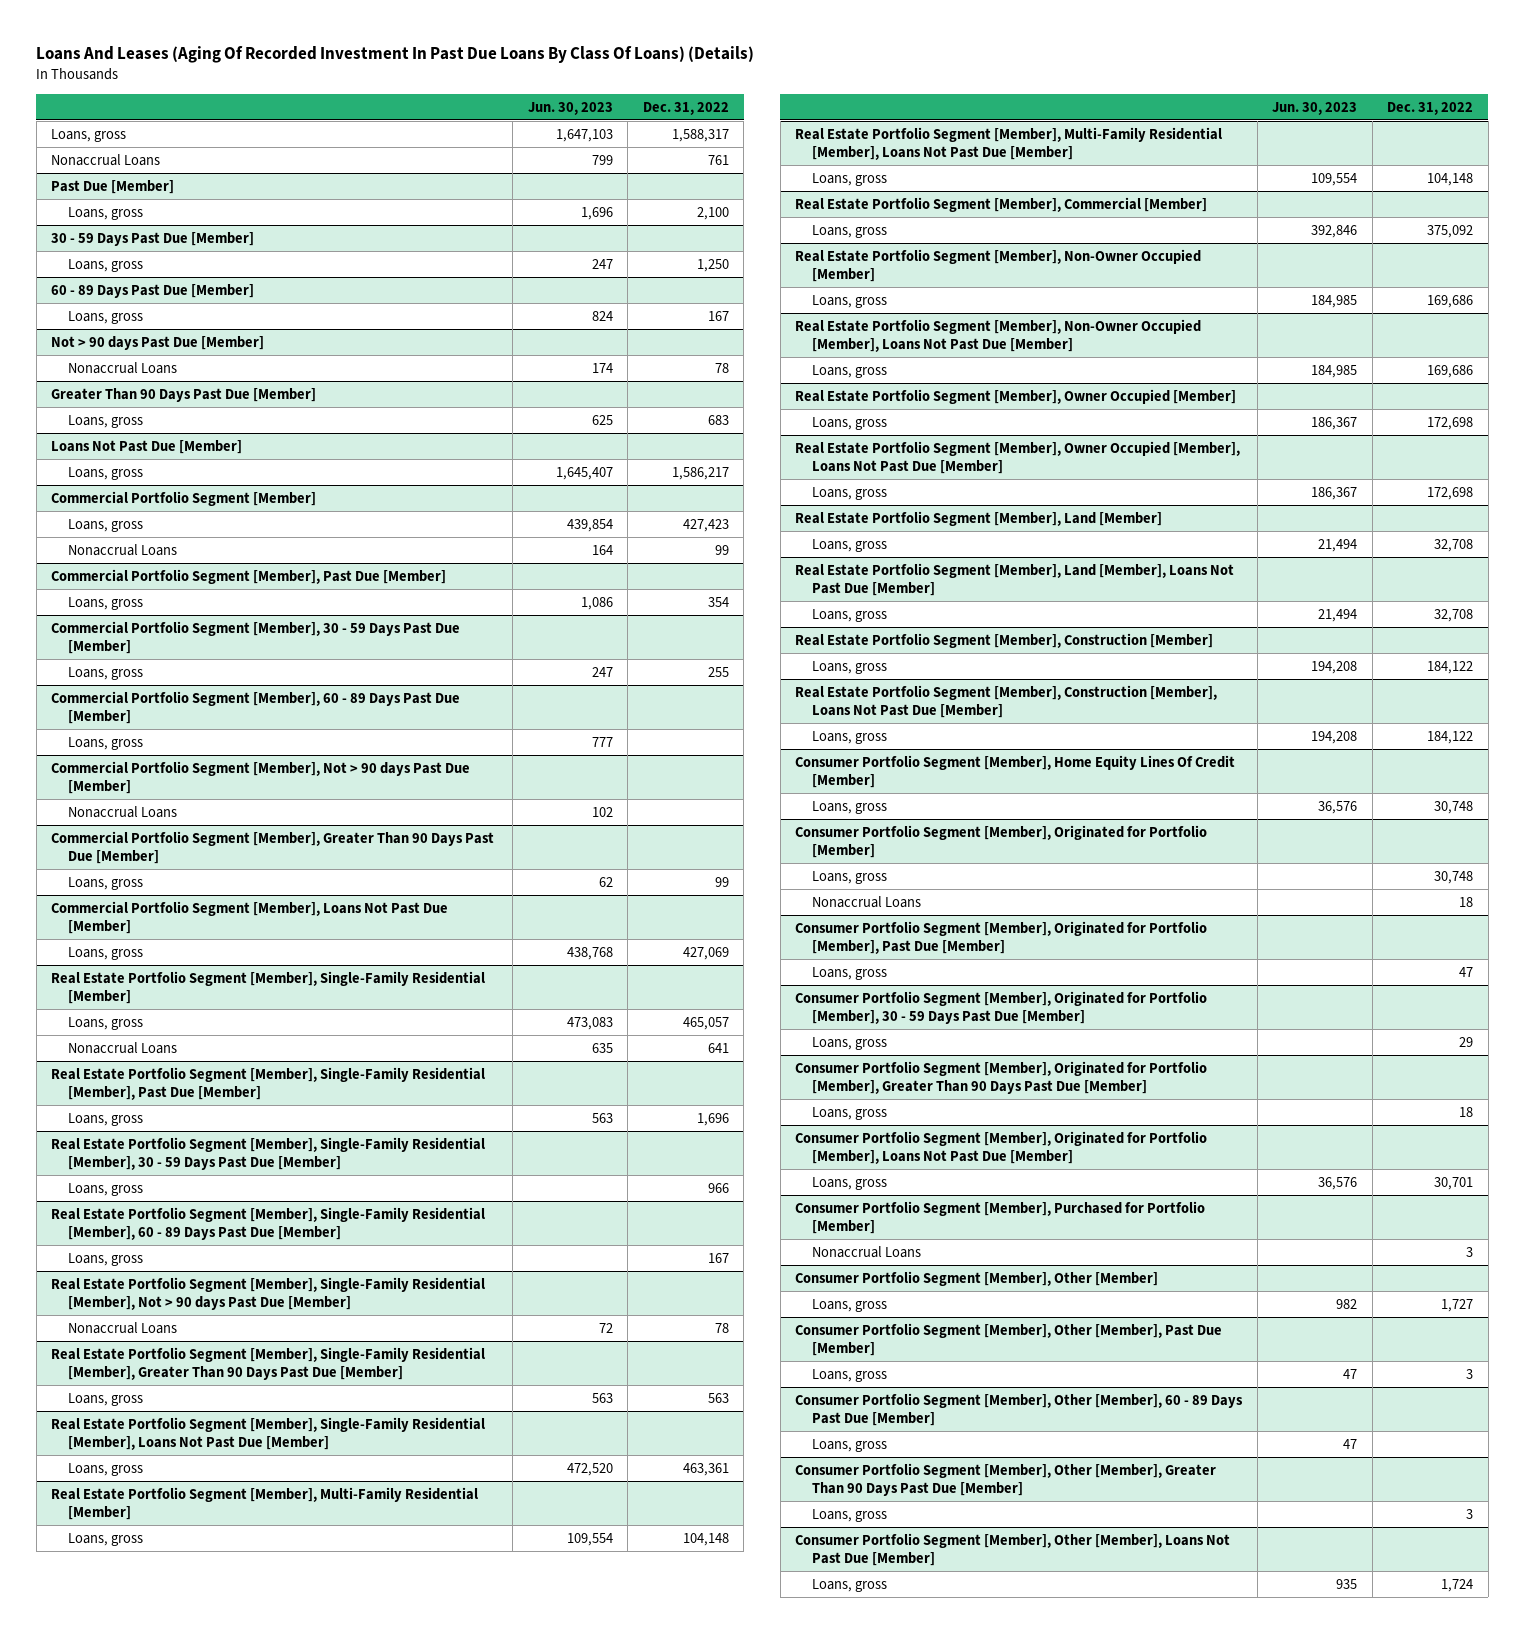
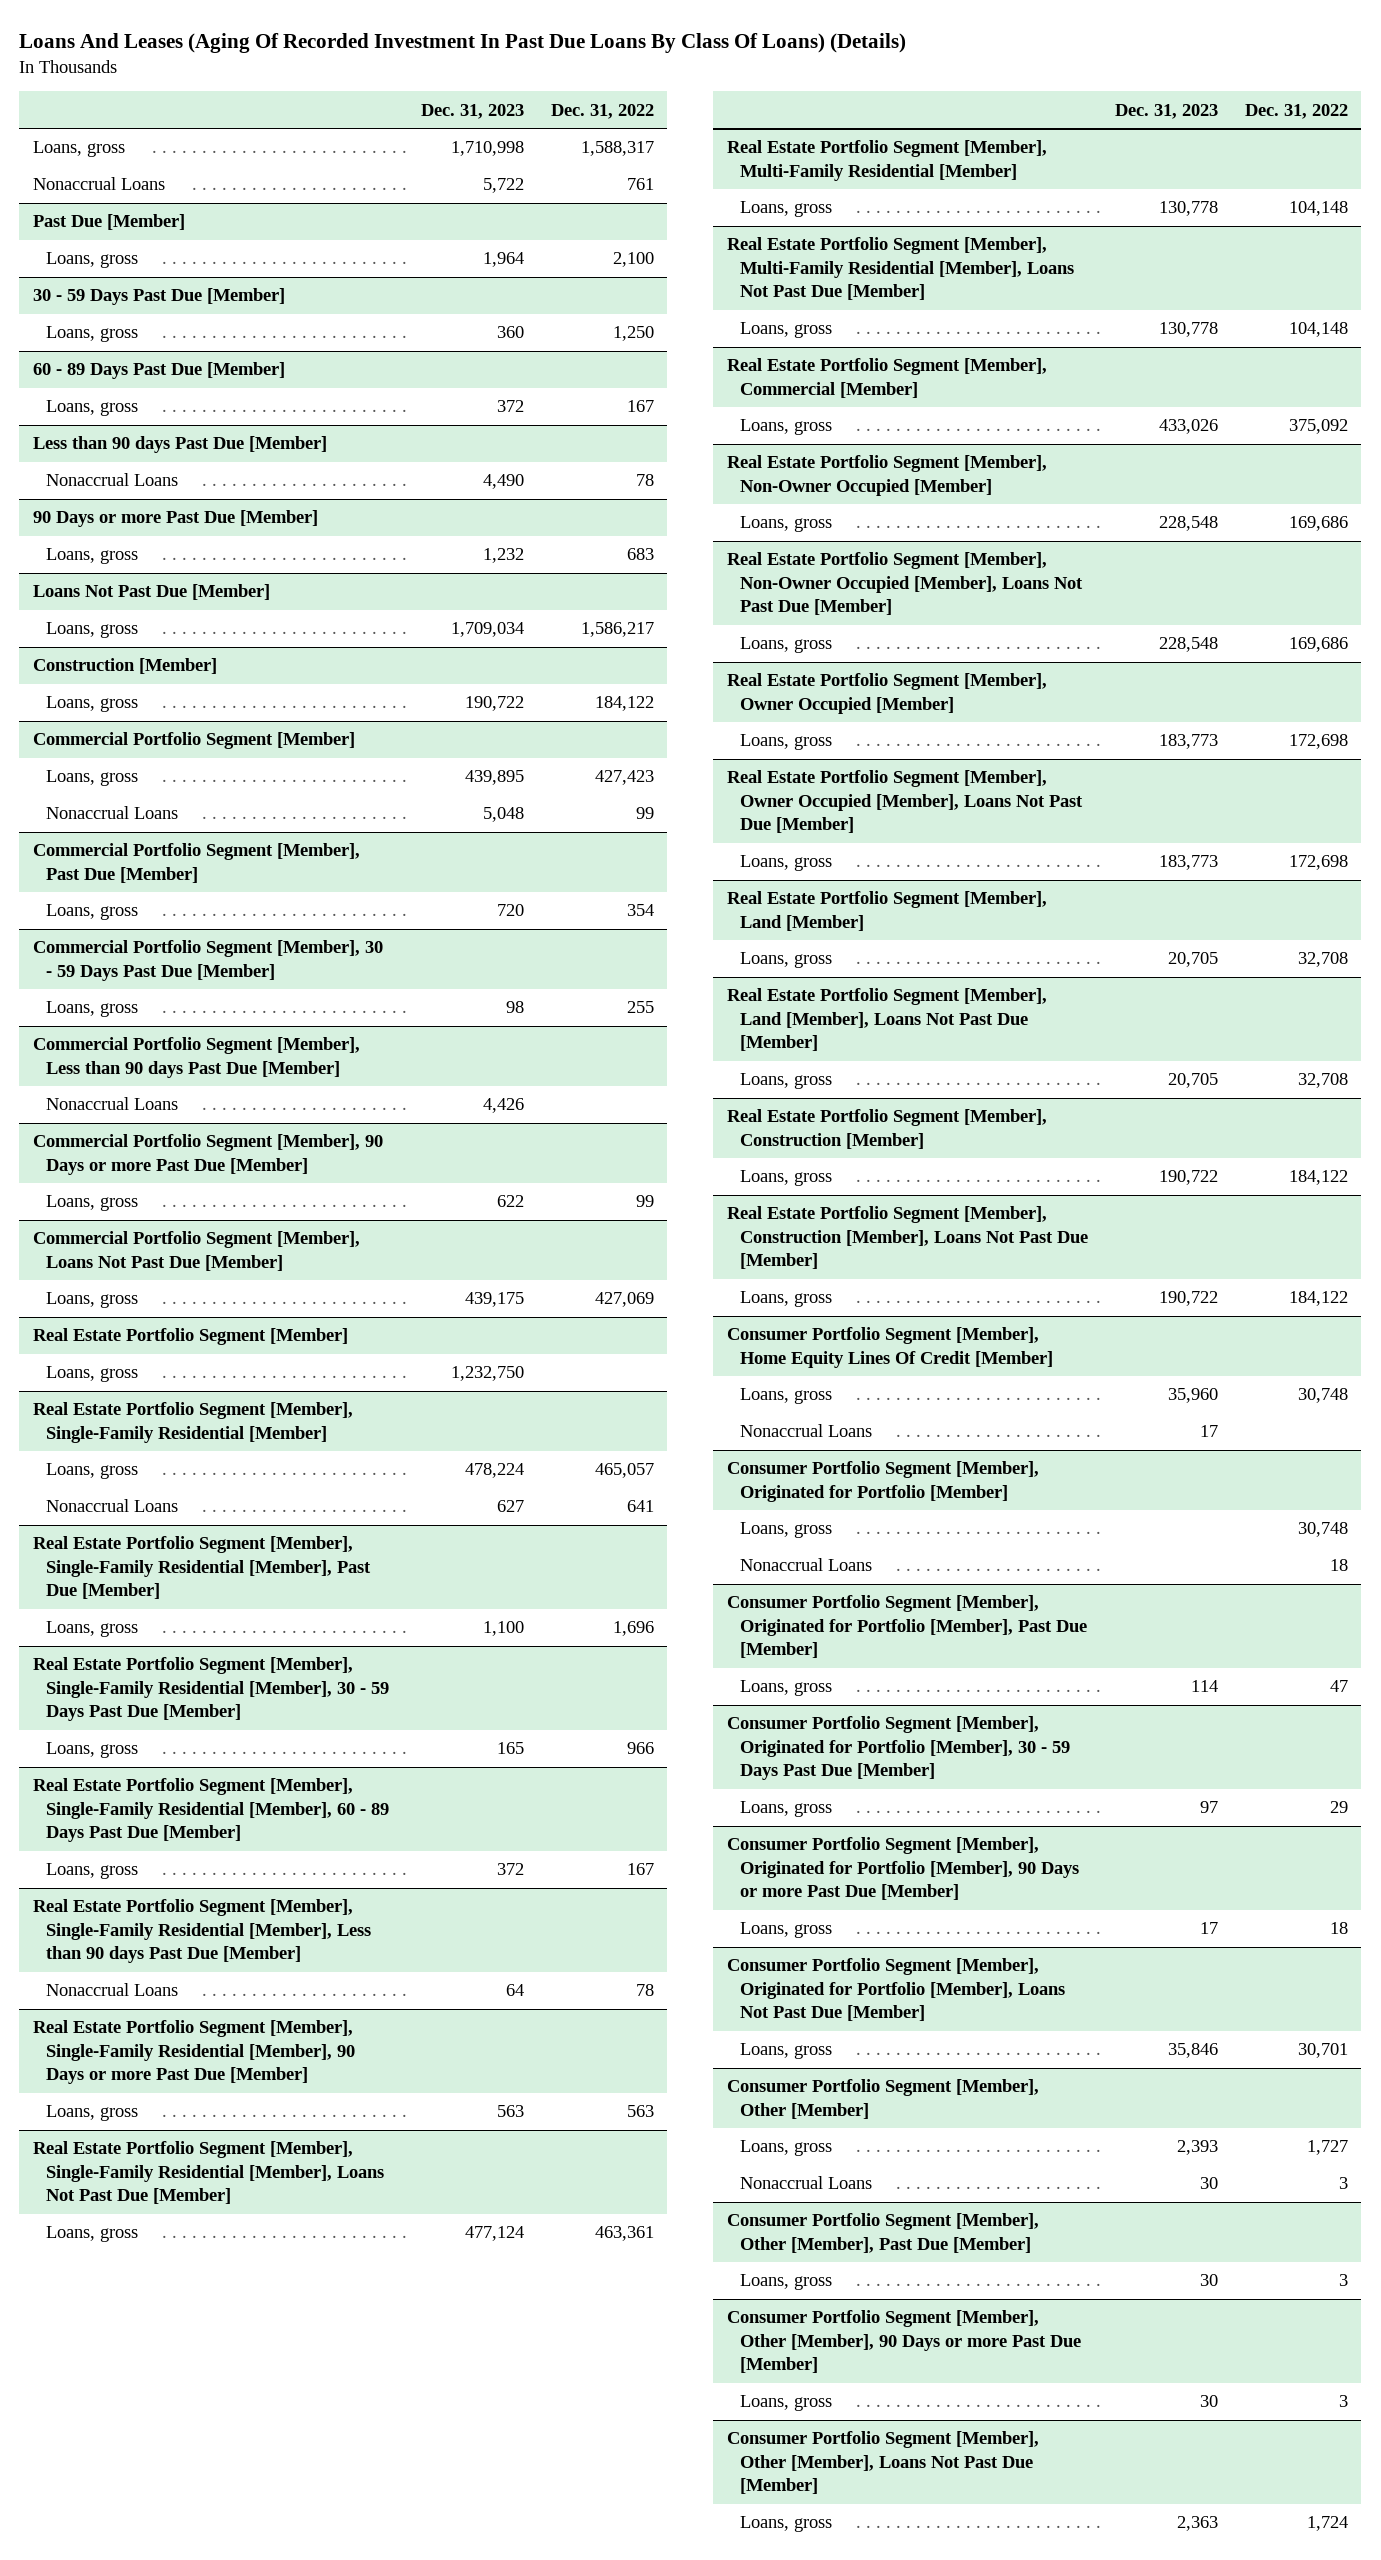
- | Jun. 30, 2023 | Dec. 31, 2022
+ | Dec. 31, 2023 | Dec. 31, 2022
- Not > 90 days Past Due [Member]
+ Less than 90 days Past Due [Member]
- Greater Than 90 Days Past Due [Member]
+ 90 Days or more Past Due [Member]
+ Construction [Member]
+ Loans, gross | 190,722 | 184,122
- Commercial Portfolio Segment [Member], 60 - 89 Days Past Due [Member]
- Loans, gross | 777 |
- Commercial Portfolio Segment [Member], Not > 90 days Past Due [Member]
+ Commercial Portfolio Segment [Member], Less than 90 days Past Due [Member]
- Commercial Portfolio Segment [Member], Greater Than 90 Days Past Due [Member]
+ Commercial Portfolio Segment [Member], 90 Days or more Past Due [Member]
+ Real Estate Portfolio Segment [Member]
+ Loans, gross | 1,232,750 |
- Real Estate Portfolio Segment [Member], Single-Family Residential [Member], Not > 90 days Past Due [Member]
+ Real Estate Portfolio Segment [Member], Single-Family Residential [Member], Less than 90 days Past Due [Member]
- Real Estate Portfolio Segment [Member], Single-Family Residential [Member], Greater Than 90 Days Past Due [Member]
+ Real Estate Portfolio Segment [Member], Single-Family Residential [Member], 90 Days or more Past Due [Member]
@ Consumer Portfolio Segment [Member], Home Equity Lines Of Credit [Member]
+ Nonaccrual Loans | 17 |
- Consumer Portfolio Segment [Member], Originated for Portfolio [Member], Greater Than 90 Days Past Due [Member]
+ Consumer Portfolio Segment [Member], Originated for Portfolio [Member], 90 Days or more Past Due [Member]
- Consumer Portfolio Segment [Member], Purchased for Portfolio [Member]
- Nonaccrual Loans | | 3
@ Consumer Portfolio Segment [Member], Other [Member]
+ Nonaccrual Loans | 30 | 3
- Consumer Portfolio Segment [Member], Other [Member], 60 - 89 Days Past Due [Member]
- Loans, gross | 47 |
- Consumer Portfolio Segment [Member], Other [Member], Greater Than 90 Days Past Due [Member]
+ Consumer Portfolio Segment [Member], Other [Member], 90 Days or more Past Due [Member]

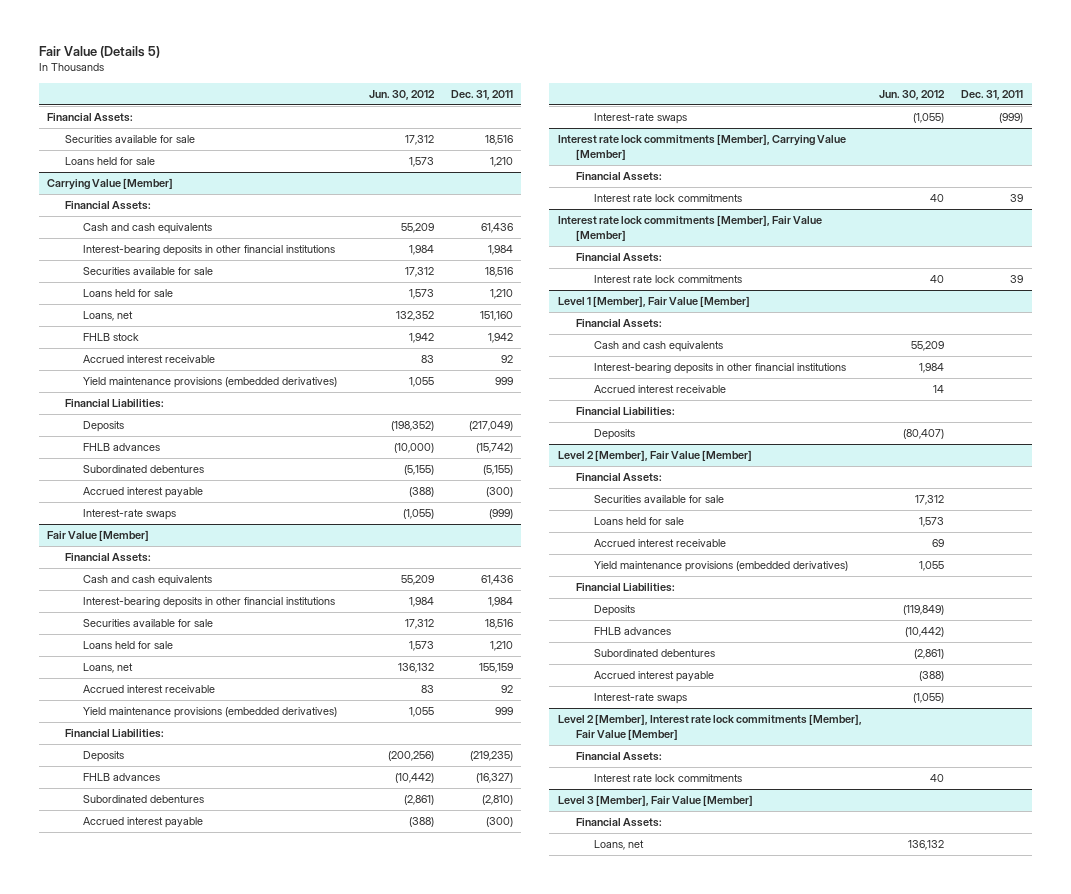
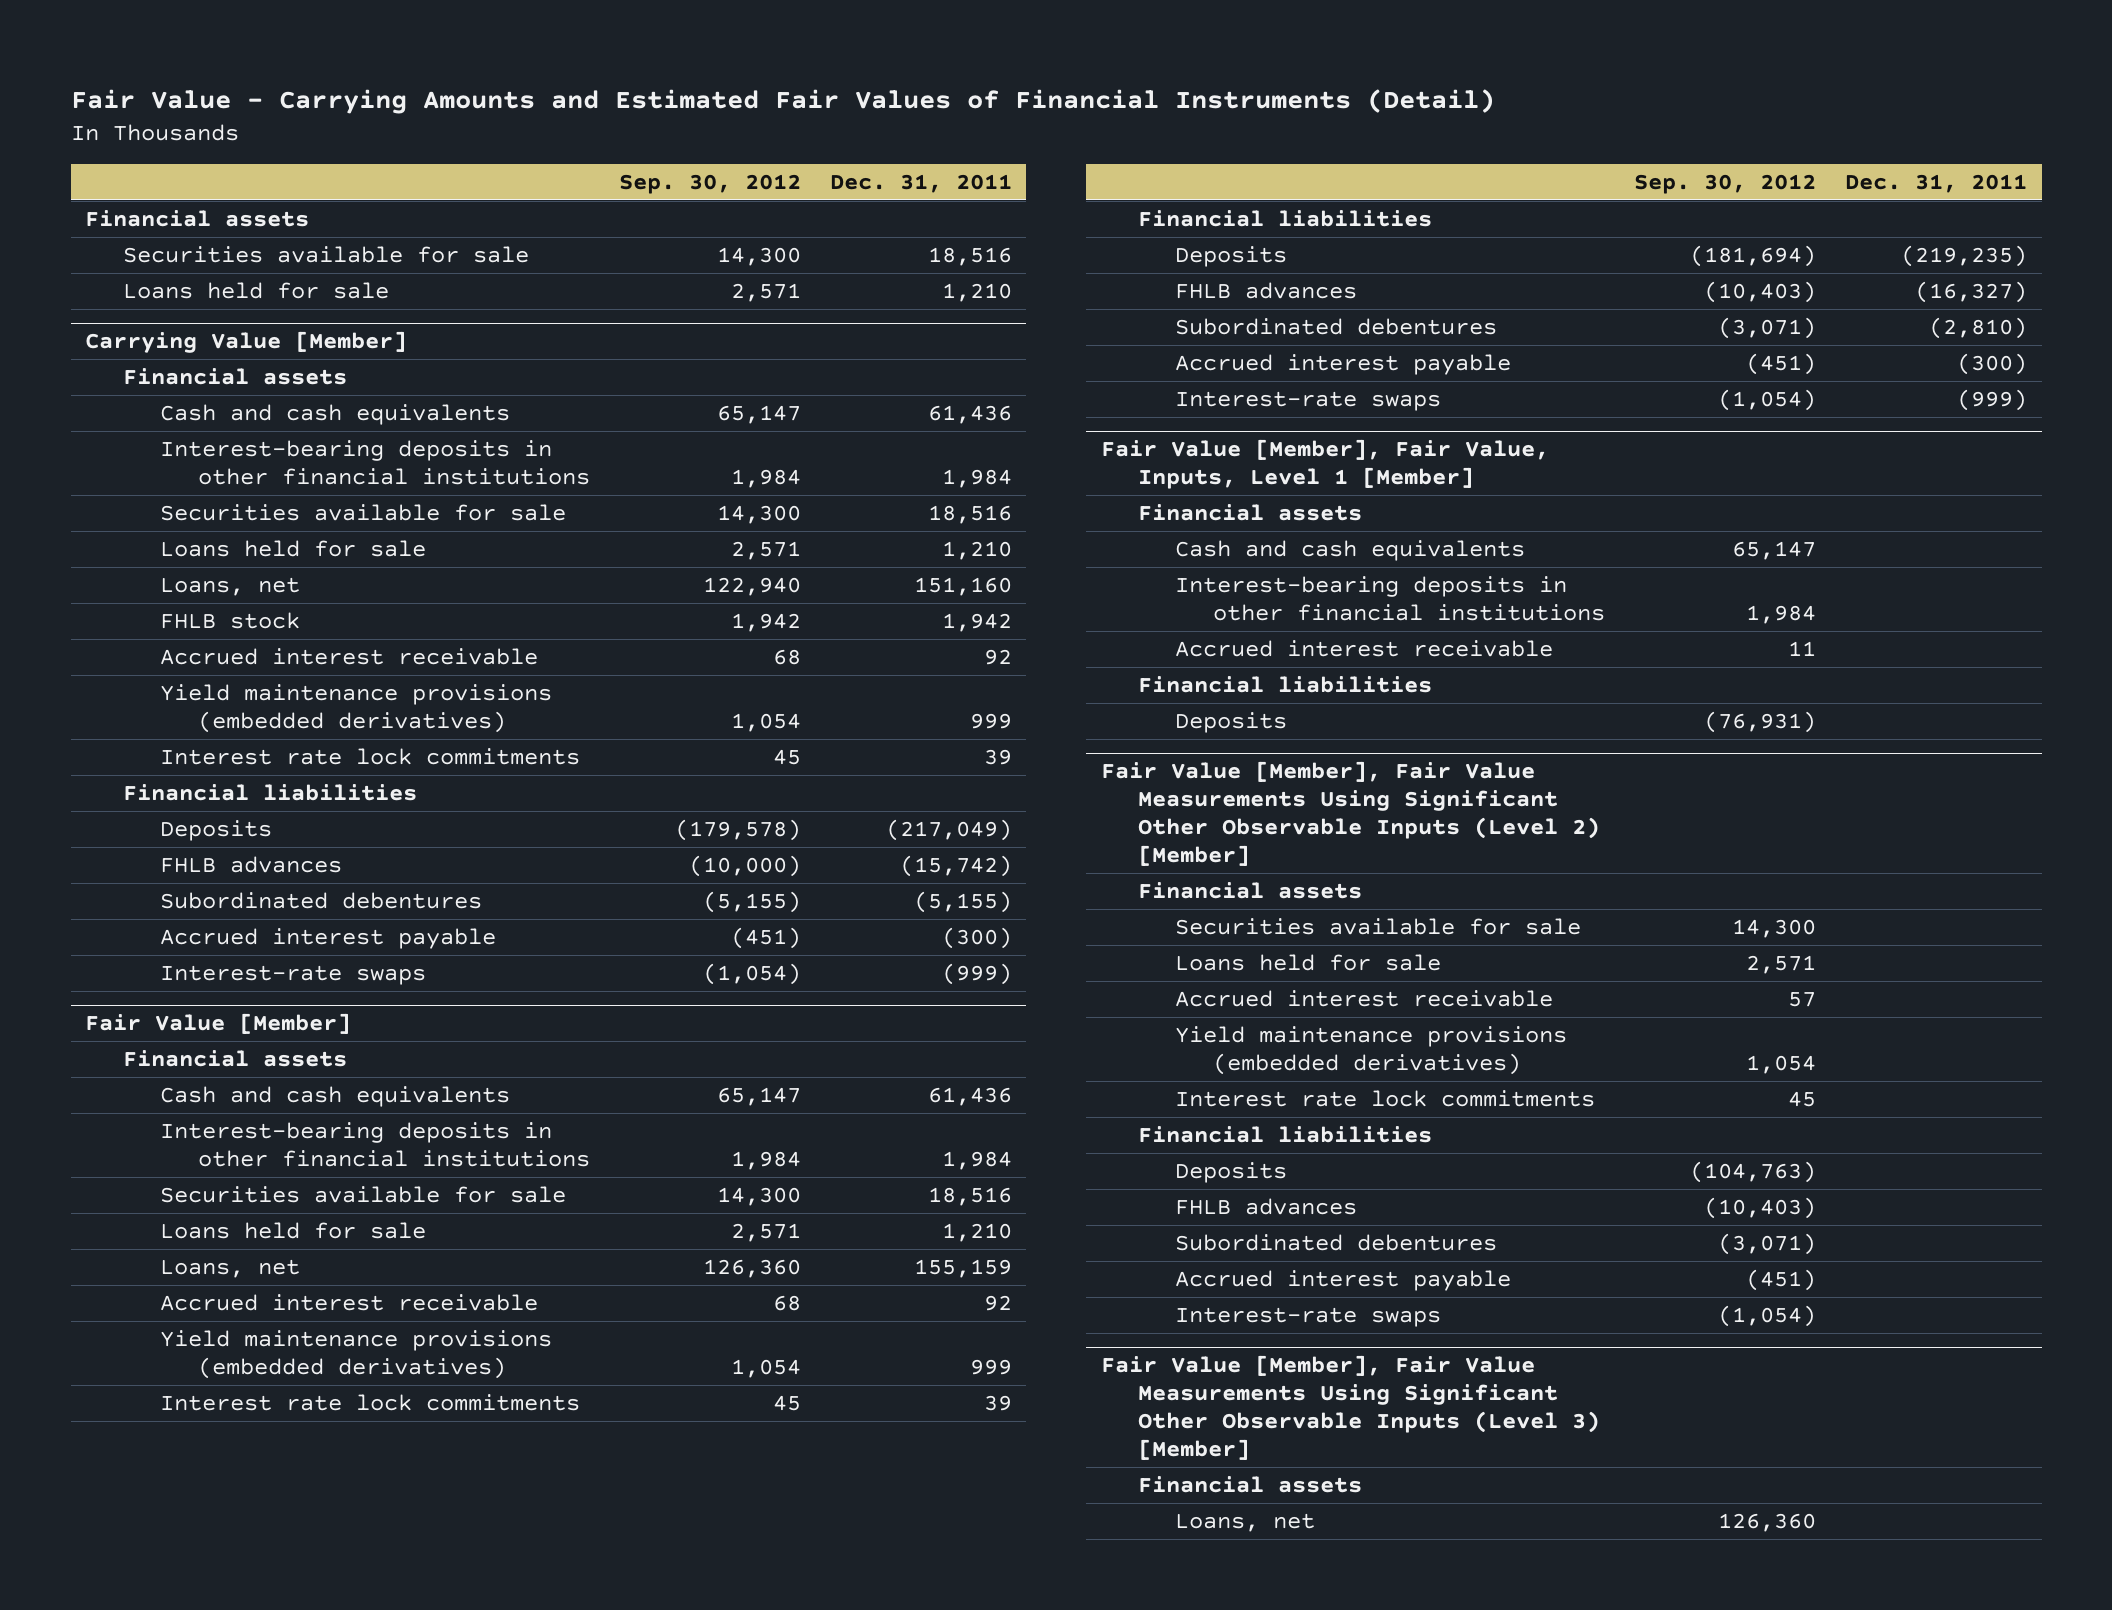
- Fair Value (Details 5)
+ Fair Value - Carrying Amounts and Estimated Fair Values of Financial Instruments (Detail)
- | Jun. 30, 2012 | Dec. 31, 2011
+ | Sep. 30, 2012 | Dec. 31, 2011
- Financial Assets:
+ Financial assets
@ Carrying Value [Member]
- Financial Assets:
+ Financial assets
- Financial Liabilities:
+ Interest rate lock commitments | 45 | 39
+ Financial liabilities
@ Fair Value [Member]
- Financial Assets:
+ Financial assets
- Financial Liabilities:
+ Interest rate lock commitments | 45 | 39
+ Financial liabilities
- Interest rate lock commitments [Member], Carrying Value [Member]
- Financial Assets:
- Interest rate lock commitments | 40 | 39
- Interest rate lock commitments [Member], Fair Value [Member]
- Financial Assets:
- Interest rate lock commitments | 40 | 39
- Level 1 [Member], Fair Value [Member]
- Financial Assets:
+ Fair Value [Member], Fair Value, Inputs, Level 1 [Member]
+ Financial assets
- Financial Liabilities:
+ Financial liabilities
- Level 2 [Member], Fair Value [Member]
- Financial Assets:
+ Fair Value [Member], Fair Value Measurements Using Significant Other Observable Inputs (Level 2) [Member]
+ Financial assets
- Financial Liabilities:
+ Interest rate lock commitments | 45 |
+ Financial liabilities
- Level 2 [Member], Interest rate lock commitments [Member], Fair Value [Member]
- Financial Assets:
- Interest rate lock commitments | 40 |
- Level 3 [Member], Fair Value [Member]
- Financial Assets:
+ Fair Value [Member], Fair Value Measurements Using Significant Other Observable Inputs (Level 3) [Member]
+ Financial assets

